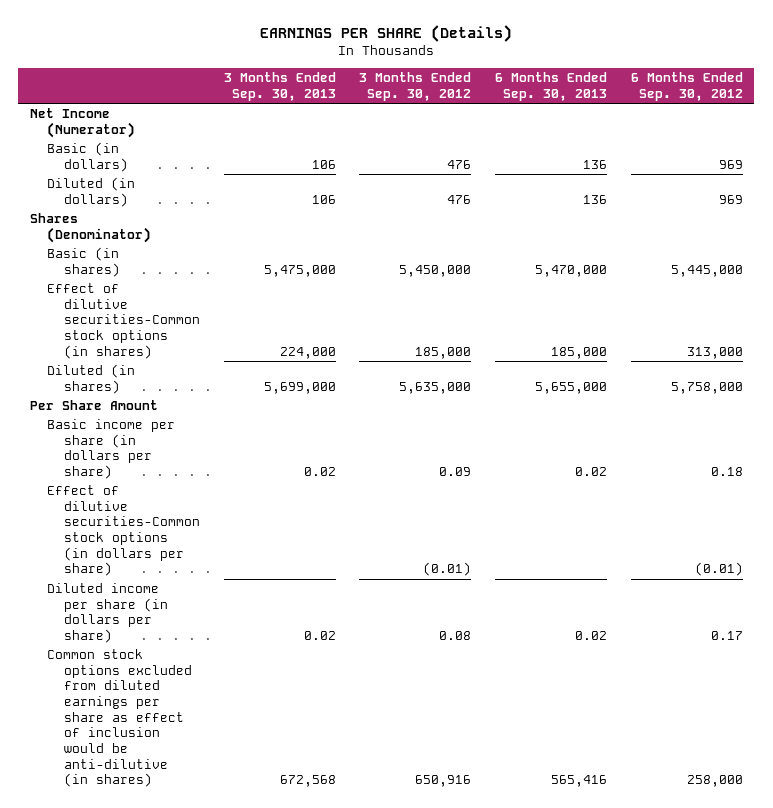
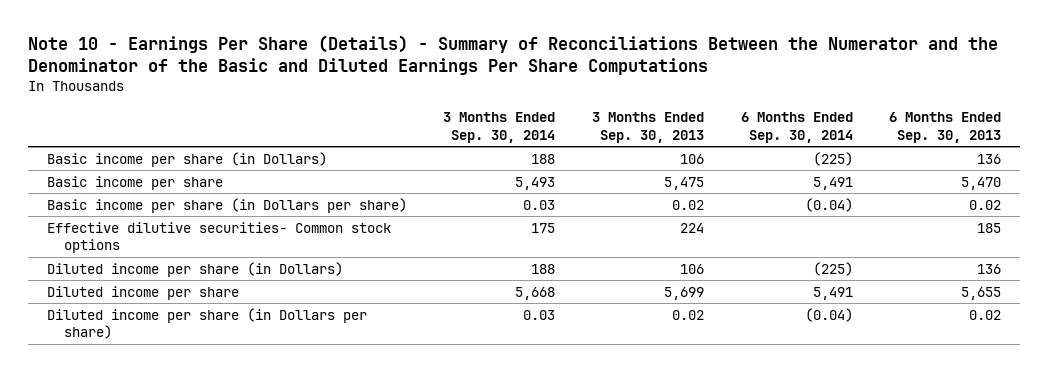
- EARNINGS PER SHARE (Details)
+ Note 10 - Earnings Per Share (Details) - Summary of Reconciliations Between the Numerator and the Denominator of the Basic and Diluted Earnings Per Share Computations
- | 3 Months Ended Sep. 30, 2013 | 3 Months Ended Sep. 30, 2012 | 6 Months Ended Sep. 30, 2013 | 6 Months Ended Sep. 30, 2012
+ | 3 Months Ended Sep. 30, 2014 | 3 Months Ended Sep. 30, 2013 | 6 Months Ended Sep. 30, 2014 | 6 Months Ended Sep. 30, 2013
- Net Income (Numerator)
- Basic (in dollars) | 106 | 476 | 136 | 969
- Diluted (in dollars) | 106 | 476 | 136 | 969
- Shares (Denominator)
- Basic (in shares) | 5,475,000 | 5,450,000 | 5,470,000 | 5,445,000
- Effect of dilutive securities-Common stock options (in shares) | 224,000 | 185,000 | 185,000 | 313,000
- Diluted (in shares) | 5,699,000 | 5,635,000 | 5,655,000 | 5,758,000
- Per Share Amount
- Basic income per share (in dollars per share) | 0.02 | 0.09 | 0.02 | 0.18
- Effect of dilutive securities-Common stock options (in dollars per share) | | (0.01) | | (0.01)
- Diluted income per share (in dollars per share) | 0.02 | 0.08 | 0.02 | 0.17
- Common stock options excluded from diluted earnings per share as effect of inclusion would be anti-dilutive (in shares) | 672,568 | 650,916 | 565,416 | 258,000
+ Basic income per share (in Dollars) | 188 | 106 | (225) | 136
+ Basic income per share | 5,493 | 5,475 | 5,491 | 5,470
+ Basic income per share (in Dollars per share) | 0.03 | 0.02 | (0.04) | 0.02
+ Effective dilutive securities- Common stock options | 175 | 224 | | 185
+ Diluted income per share (in Dollars) | 188 | 106 | (225) | 136
+ Diluted income per share | 5,668 | 5,699 | 5,491 | 5,655
+ Diluted income per share (in Dollars per share) | 0.03 | 0.02 | (0.04) | 0.02

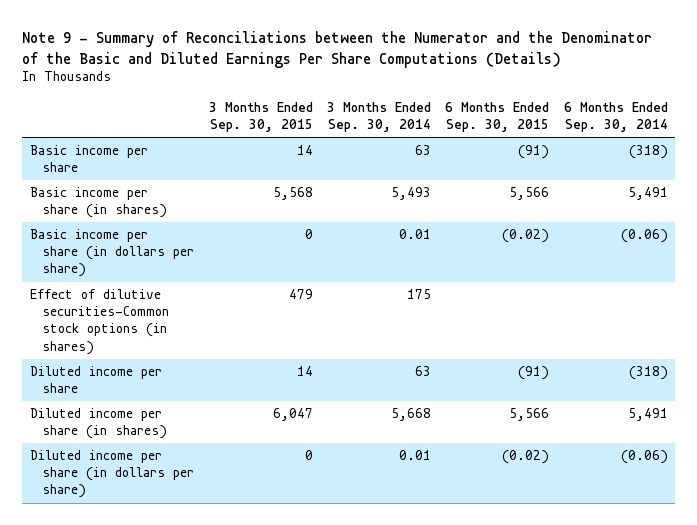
- Note 10 - Earnings Per Share (Details) - Summary of Reconciliations Between the Numerator and the Denominator of the Basic and Diluted Earnings Per Share Computations
+ Note 9 - Summary of Reconciliations between the Numerator and the Denominator of the Basic and Diluted Earnings Per Share Computations (Details)
- | 3 Months Ended Sep. 30, 2014 | 3 Months Ended Sep. 30, 2013 | 6 Months Ended Sep. 30, 2014 | 6 Months Ended Sep. 30, 2013
+ | 3 Months Ended Sep. 30, 2015 | 3 Months Ended Sep. 30, 2014 | 6 Months Ended Sep. 30, 2015 | 6 Months Ended Sep. 30, 2014
- Basic income per share (in Dollars) | 188 | 106 | (225) | 136
- Basic income per share | 5,493 | 5,475 | 5,491 | 5,470
- Basic income per share (in Dollars per share) | 0.03 | 0.02 | (0.04) | 0.02
- Effective dilutive securities- Common stock options | 175 | 224 | | 185
- Diluted income per share (in Dollars) | 188 | 106 | (225) | 136
- Diluted income per share | 5,668 | 5,699 | 5,491 | 5,655
- Diluted income per share (in Dollars per share) | 0.03 | 0.02 | (0.04) | 0.02
+ Basic income per share | 14 | 63 | (91) | (318)
+ Basic income per share (in shares) | 5,568 | 5,493 | 5,566 | 5,491
+ Basic income per share (in dollars per share) | 0 | 0.01 | (0.02) | (0.06)
+ Effect of dilutive securities-Common stock options (in shares) | 479 | 175 | |
+ Diluted income per share | 14 | 63 | (91) | (318)
+ Diluted income per share (in shares) | 6,047 | 5,668 | 5,566 | 5,491
+ Diluted income per share (in dollars per share) | 0 | 0.01 | (0.02) | (0.06)

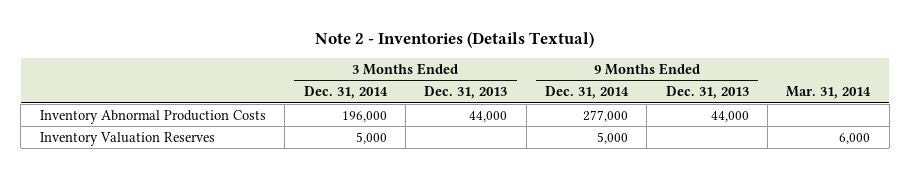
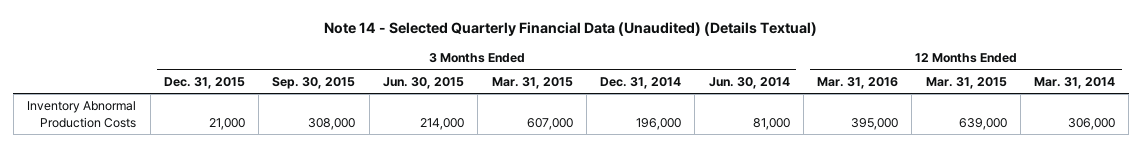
- Note 2 - Inventories (Details Textual)
+ Note 14 - Selected Quarterly Financial Data (Unaudited) (Details Textual)
- | 3 Months Ended Dec. 31, 2014 | 3 Months Ended Dec. 31, 2013 | 9 Months Ended Dec. 31, 2014 | 9 Months Ended Dec. 31, 2013 | Mar. 31, 2014
+ | 3 Months Ended Dec. 31, 2015 | 3 Months Ended Sep. 30, 2015 | 3 Months Ended Jun. 30, 2015 | 3 Months Ended Mar. 31, 2015 | 3 Months Ended Dec. 31, 2014 | 3 Months Ended Jun. 30, 2014 | 12 Months Ended Mar. 31, 2016 | 12 Months Ended Mar. 31, 2015 | 12 Months Ended Mar. 31, 2014
- Inventory Valuation Reserves | 5,000 | | 5,000 | | 6,000

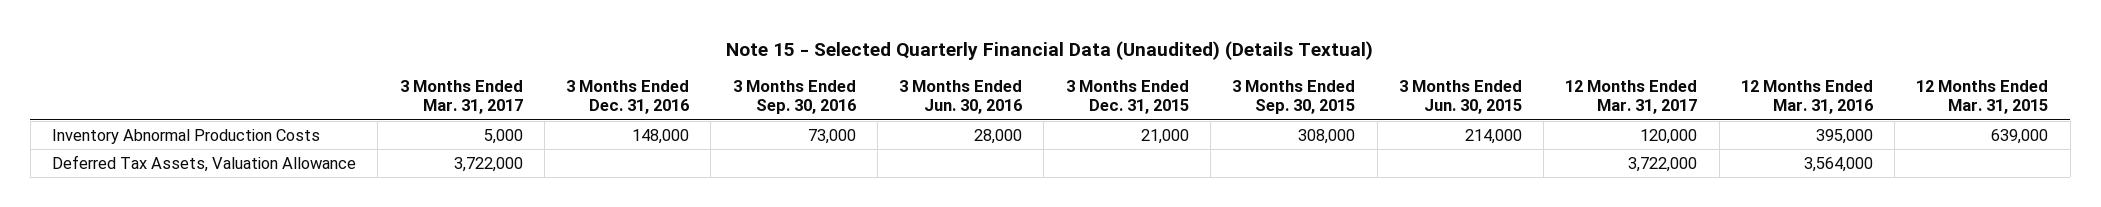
- Note 14 - Selected Quarterly Financial Data (Unaudited) (Details Textual)
+ Note 15 - Selected Quarterly Financial Data (Unaudited) (Details Textual)
- | 3 Months Ended Dec. 31, 2015 | 3 Months Ended Sep. 30, 2015 | 3 Months Ended Jun. 30, 2015 | 3 Months Ended Mar. 31, 2015 | 3 Months Ended Dec. 31, 2014 | 3 Months Ended Jun. 30, 2014 | 12 Months Ended Mar. 31, 2016 | 12 Months Ended Mar. 31, 2015 | 12 Months Ended Mar. 31, 2014
+ | 3 Months Ended Mar. 31, 2017 | 3 Months Ended Dec. 31, 2016 | 3 Months Ended Sep. 30, 2016 | 3 Months Ended Jun. 30, 2016 | 3 Months Ended Dec. 31, 2015 | 3 Months Ended Sep. 30, 2015 | 3 Months Ended Jun. 30, 2015 | 12 Months Ended Mar. 31, 2017 | 12 Months Ended Mar. 31, 2016 | 12 Months Ended Mar. 31, 2015
+ Deferred Tax Assets, Valuation Allowance | 3,722,000 | | | | | | | 3,722,000 | 3,564,000 |

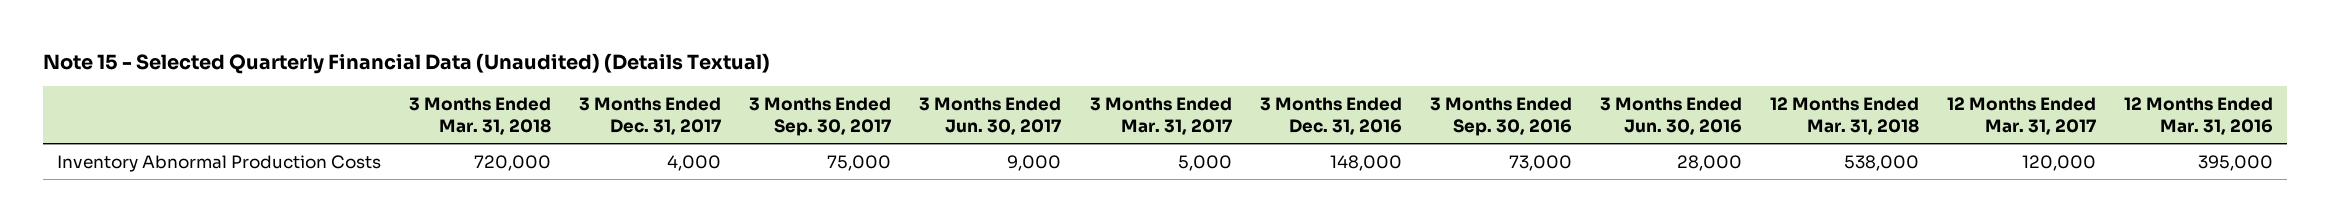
- | 3 Months Ended Mar. 31, 2017 | 3 Months Ended Dec. 31, 2016 | 3 Months Ended Sep. 30, 2016 | 3 Months Ended Jun. 30, 2016 | 3 Months Ended Dec. 31, 2015 | 3 Months Ended Sep. 30, 2015 | 3 Months Ended Jun. 30, 2015 | 12 Months Ended Mar. 31, 2017 | 12 Months Ended Mar. 31, 2016 | 12 Months Ended Mar. 31, 2015
+ | 3 Months Ended Mar. 31, 2018 | 3 Months Ended Dec. 31, 2017 | 3 Months Ended Sep. 30, 2017 | 3 Months Ended Jun. 30, 2017 | 3 Months Ended Mar. 31, 2017 | 3 Months Ended Dec. 31, 2016 | 3 Months Ended Sep. 30, 2016 | 3 Months Ended Jun. 30, 2016 | 12 Months Ended Mar. 31, 2018 | 12 Months Ended Mar. 31, 2017 | 12 Months Ended Mar. 31, 2016
- Deferred Tax Assets, Valuation Allowance | 3,722,000 | | | | | | | 3,722,000 | 3,564,000 |

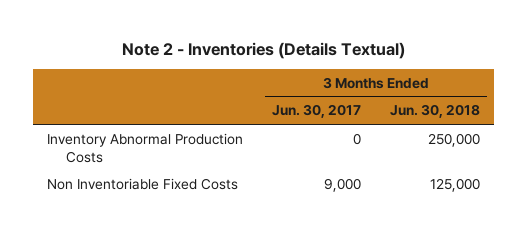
- Note 15 - Selected Quarterly Financial Data (Unaudited) (Details Textual)
+ Note 2 - Inventories (Details Textual)
- | 3 Months Ended Mar. 31, 2018 | 3 Months Ended Dec. 31, 2017 | 3 Months Ended Sep. 30, 2017 | 3 Months Ended Jun. 30, 2017 | 3 Months Ended Mar. 31, 2017 | 3 Months Ended Dec. 31, 2016 | 3 Months Ended Sep. 30, 2016 | 3 Months Ended Jun. 30, 2016 | 12 Months Ended Mar. 31, 2018 | 12 Months Ended Mar. 31, 2017 | 12 Months Ended Mar. 31, 2016
+ | 3 Months Ended Jun. 30, 2017 | 3 Months Ended Jun. 30, 2018
- Inventory Abnormal Production Costs | 720,000 | 4,000 | 75,000 | 9,000 | 5,000 | 148,000 | 73,000 | 28,000 | 538,000 | 120,000 | 395,000
+ Inventory Abnormal Production Costs | 0 | 250,000
+ Non Inventoriable Fixed Costs | 9,000 | 125,000

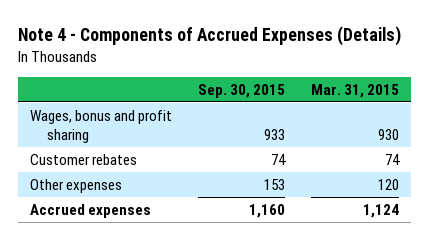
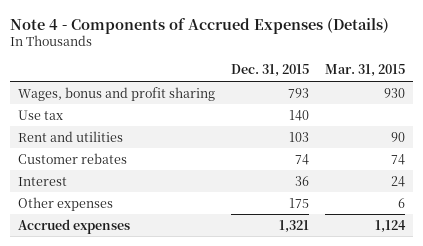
- | Sep. 30, 2015 | Mar. 31, 2015
+ | Dec. 31, 2015 | Mar. 31, 2015
+ Use tax | 140 |
+ Rent and utilities | 103 | 90
- Other expenses | 153 | 120
+ Interest | 36 | 24
+ Other expenses | 175 | 6

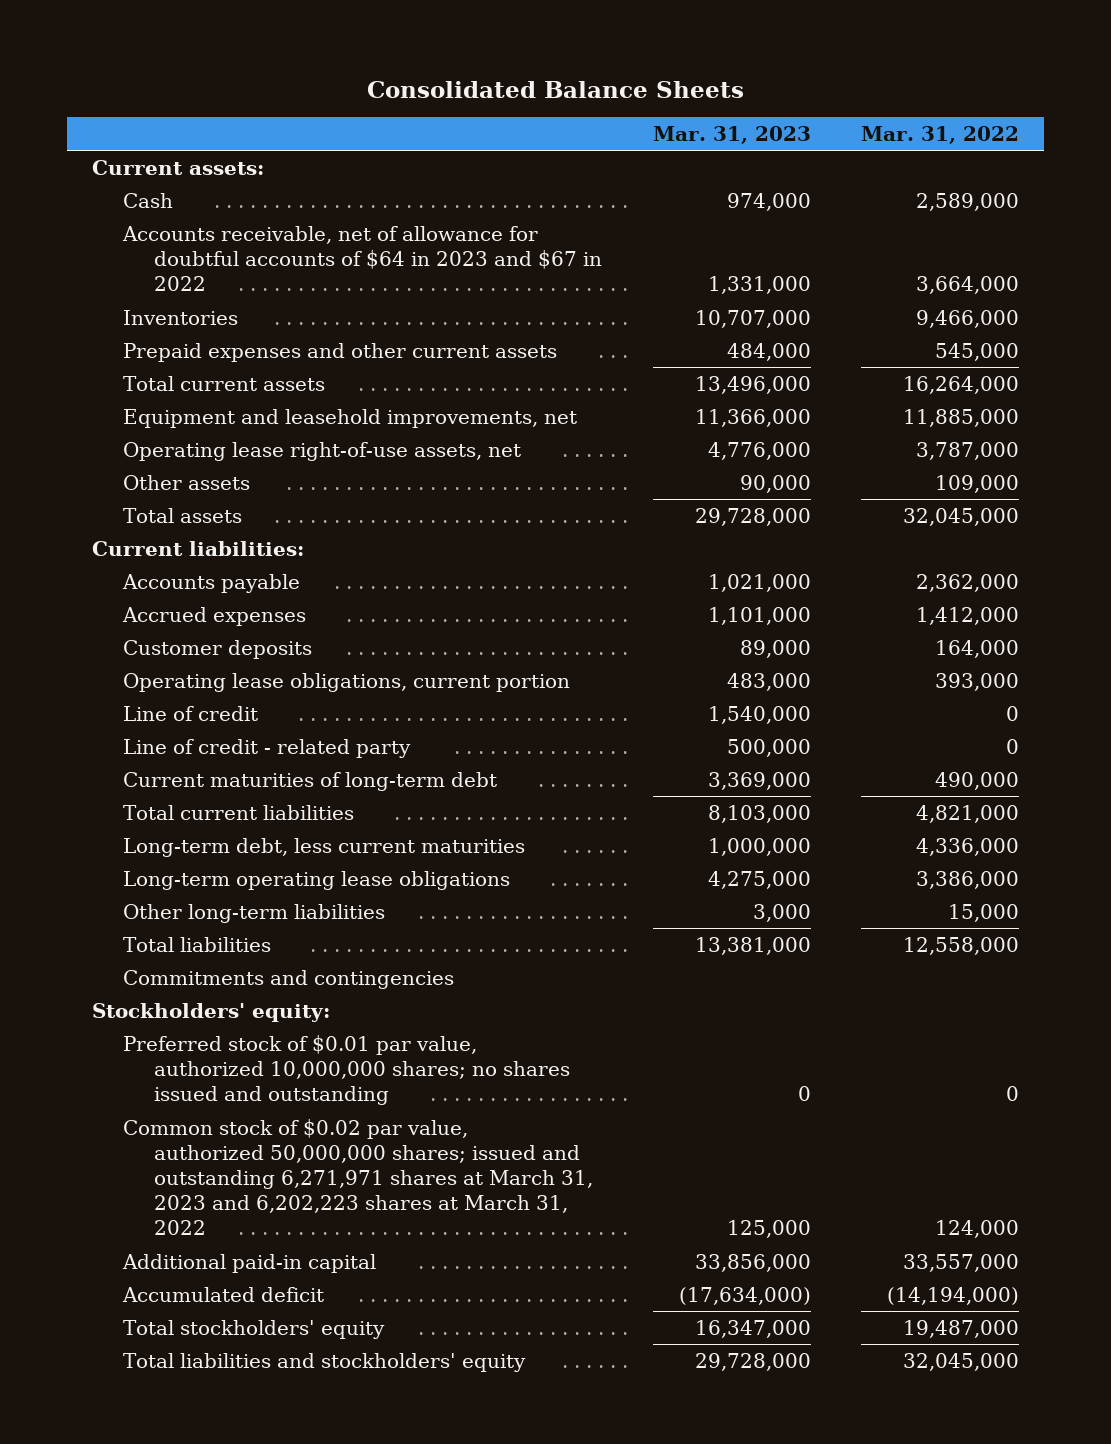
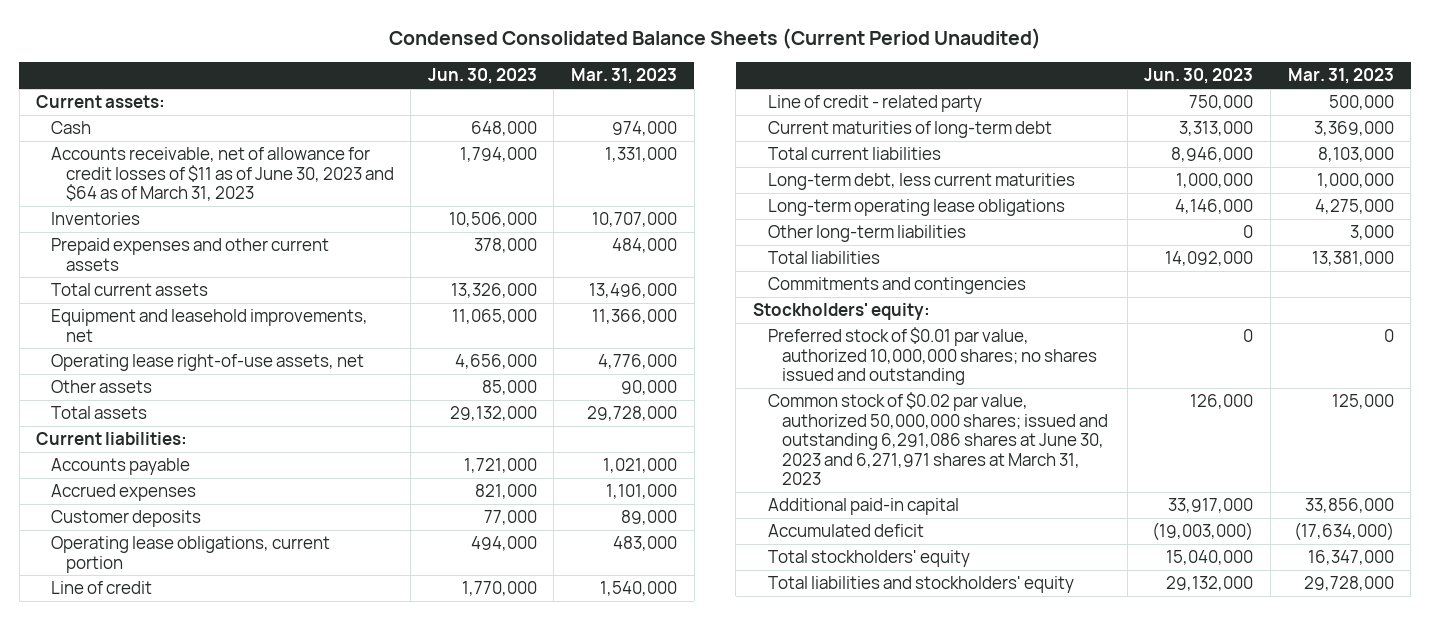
- Consolidated Balance Sheets
+ Condensed Consolidated Balance Sheets (Current Period Unaudited)
- | Mar. 31, 2023 | Mar. 31, 2022
+ | Jun. 30, 2023 | Mar. 31, 2023
- Accounts receivable, net of allowance for doubtful accounts of $64 in 2023 and $67 in 2022 | 1,331,000 | 3,664,000
+ Accounts receivable, net of allowance for credit losses of $11 as of June 30, 2023 and $64 as of March 31, 2023 | 1,794,000 | 1,331,000
- Common stock of $0.02 par value, authorized 50,000,000 shares; issued and outstanding 6,271,971 shares at March 31, 2023 and 6,202,223 shares at March 31, 2022 | 125,000 | 124,000
+ Common stock of $0.02 par value, authorized 50,000,000 shares; issued and outstanding 6,291,086 shares at June 30, 2023 and 6,271,971 shares at March 31, 2023 | 126,000 | 125,000

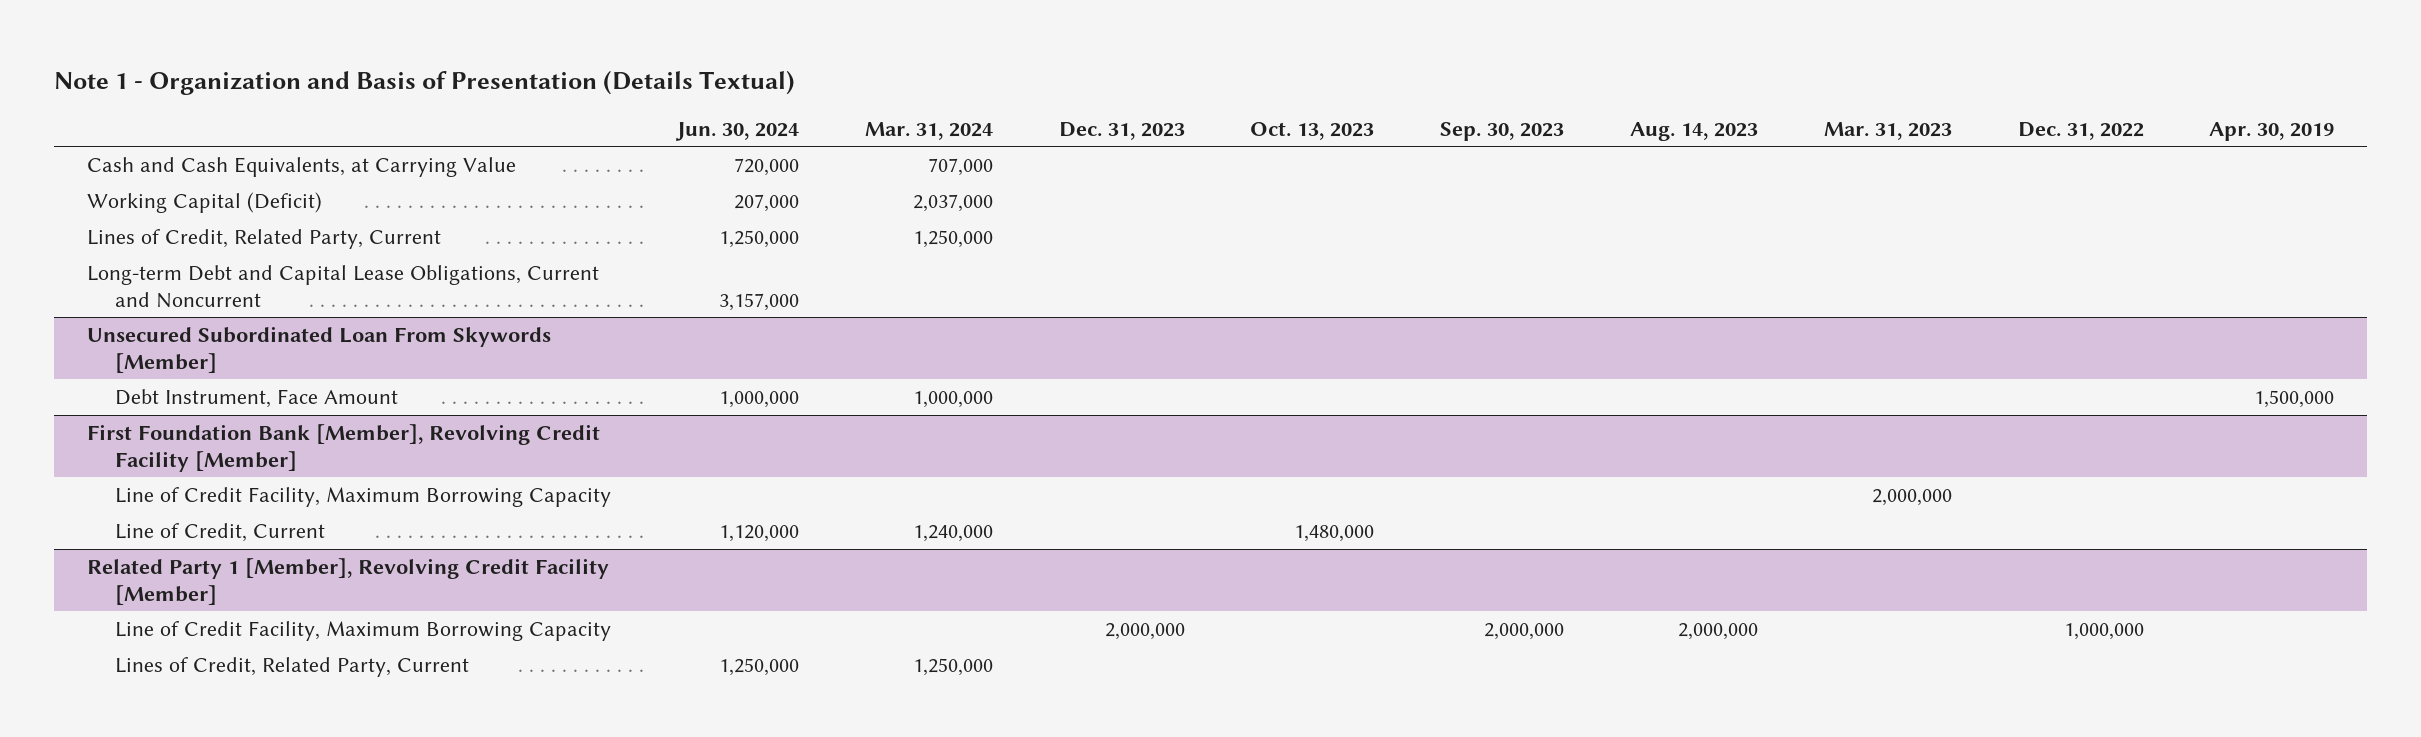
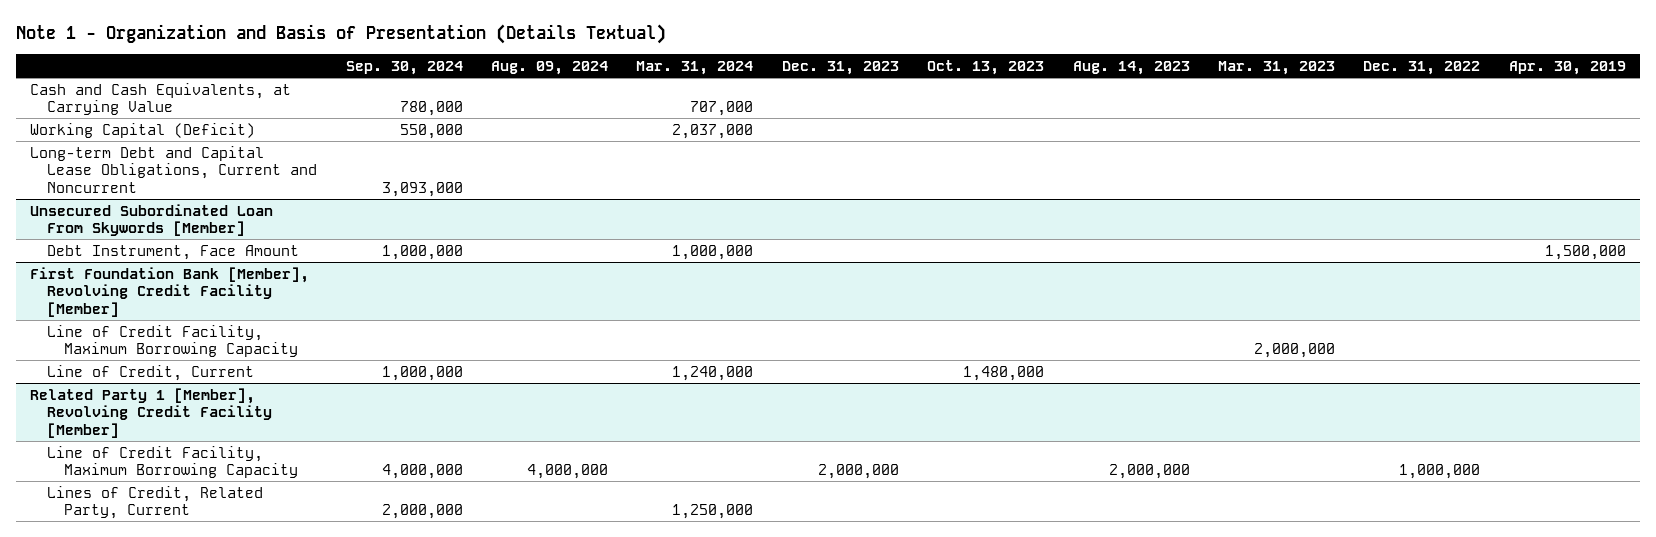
- | Jun. 30, 2024 | Mar. 31, 2024 | Dec. 31, 2023 | Oct. 13, 2023 | Sep. 30, 2023 | Aug. 14, 2023 | Mar. 31, 2023 | Dec. 31, 2022 | Apr. 30, 2019
+ | Sep. 30, 2024 | Aug. 09, 2024 | Mar. 31, 2024 | Dec. 31, 2023 | Oct. 13, 2023 | Aug. 14, 2023 | Mar. 31, 2023 | Dec. 31, 2022 | Apr. 30, 2019
- Lines of Credit, Related Party, Current | 1,250,000 | 1,250,000 | | | | | | |

